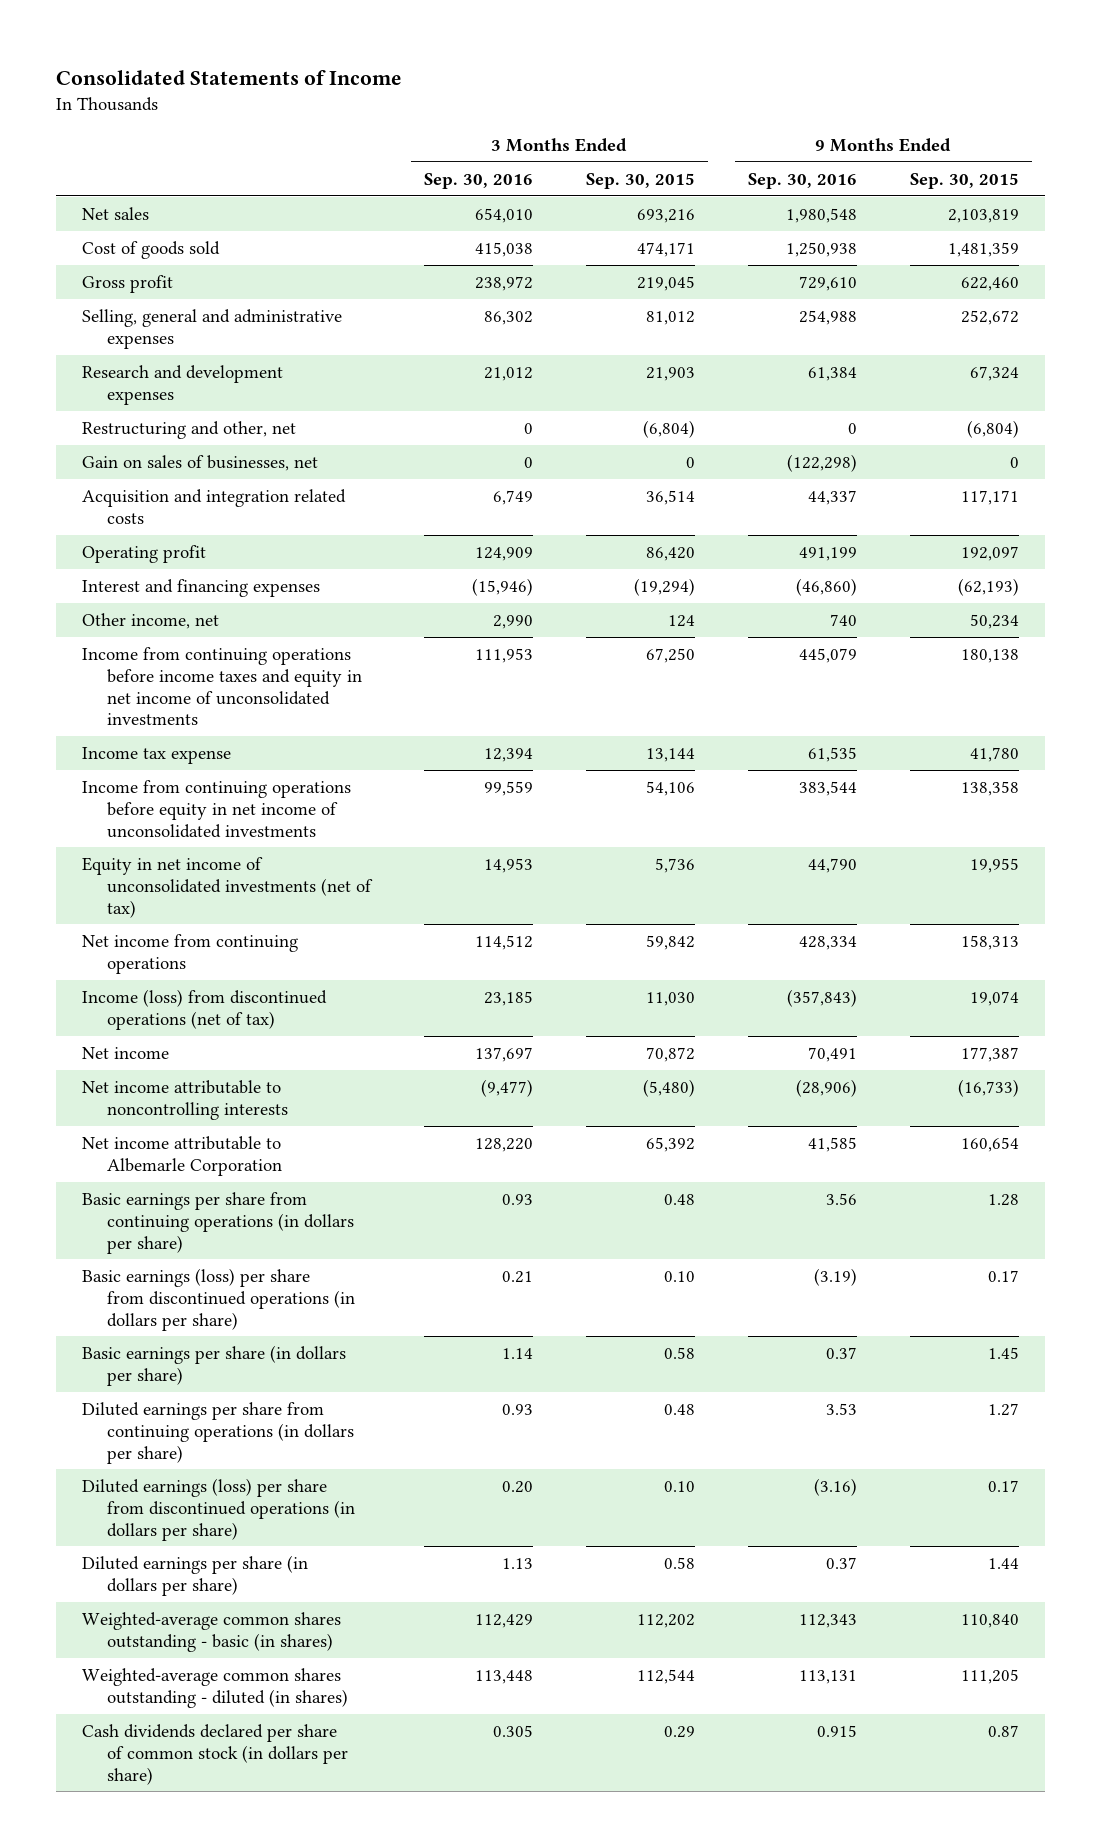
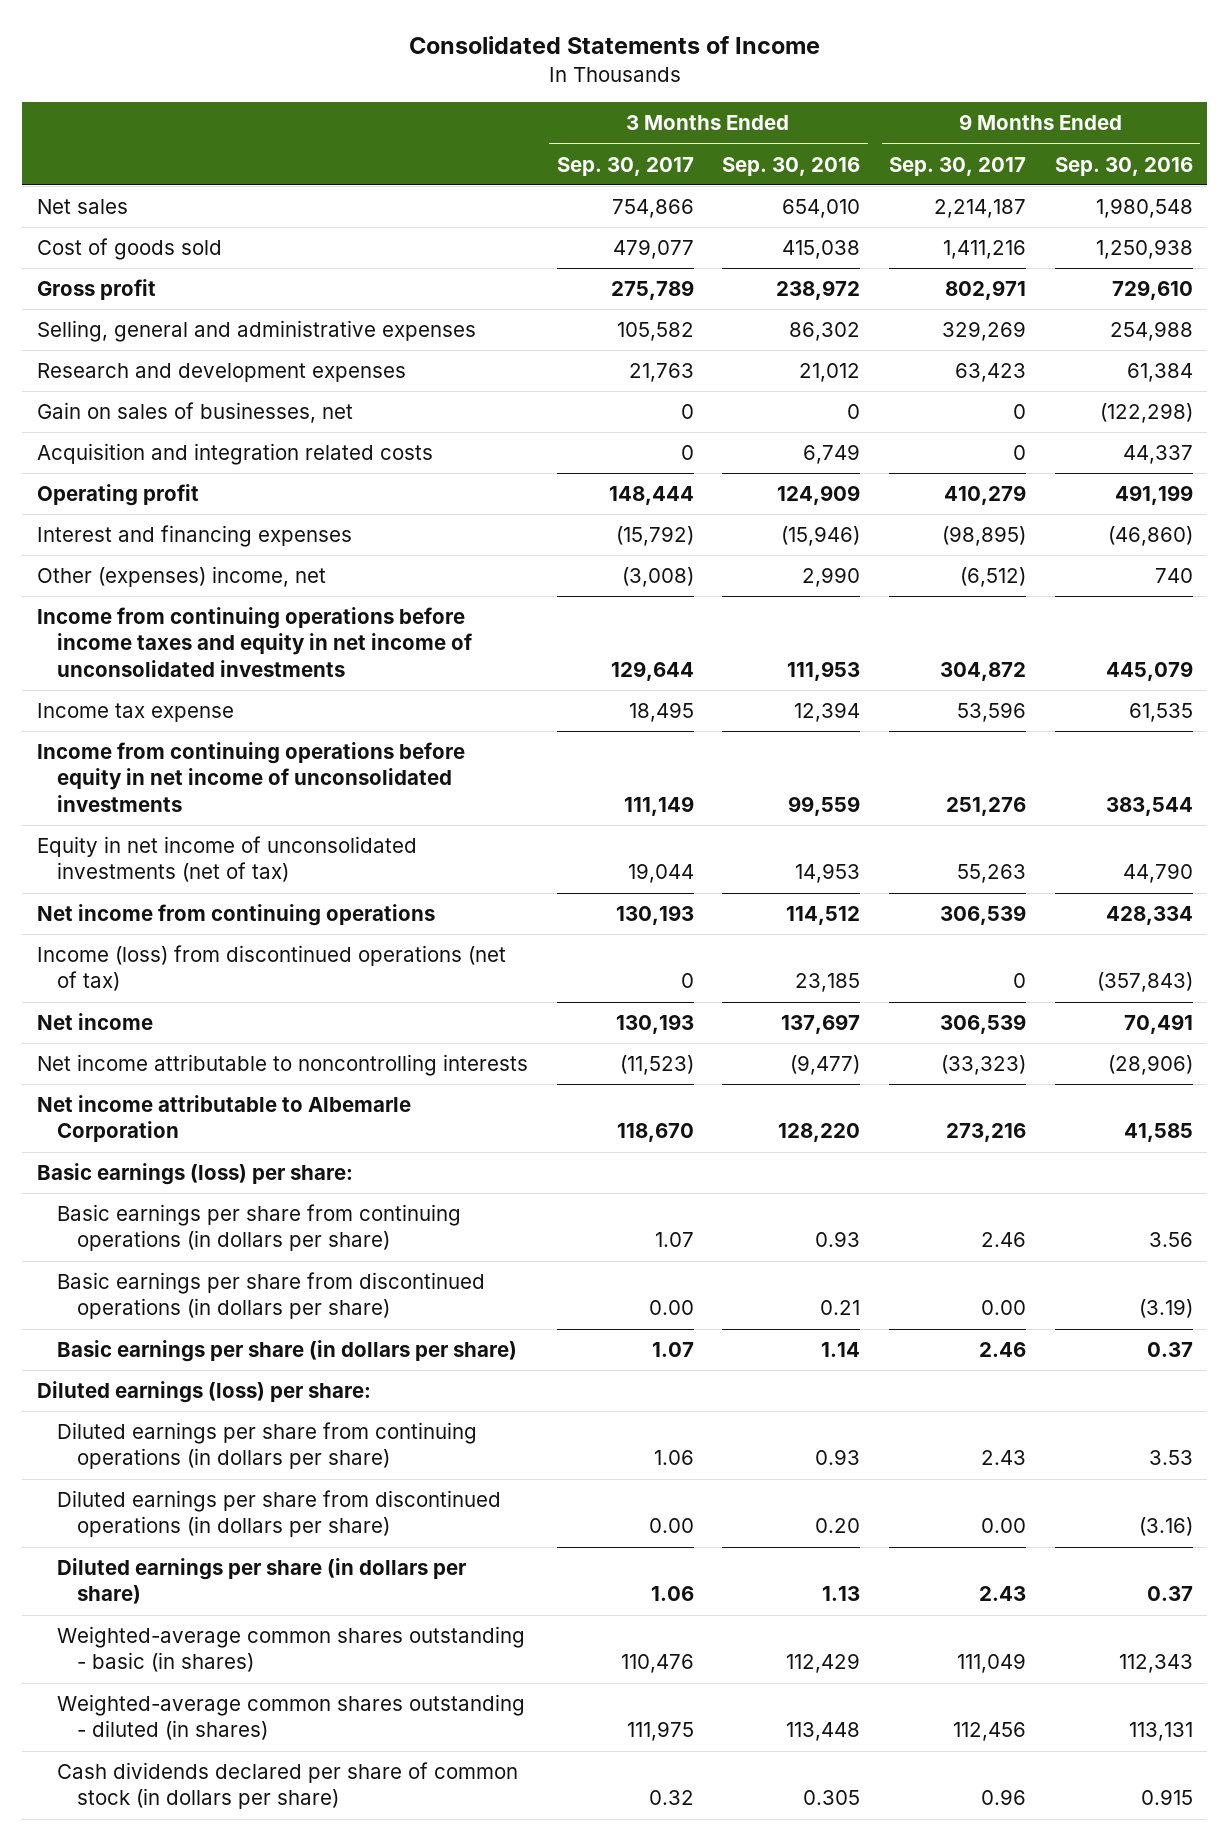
- | 3 Months Ended Sep. 30, 2016 | 3 Months Ended Sep. 30, 2015 | 9 Months Ended Sep. 30, 2016 | 9 Months Ended Sep. 30, 2015
+ | 3 Months Ended Sep. 30, 2017 | 3 Months Ended Sep. 30, 2016 | 9 Months Ended Sep. 30, 2017 | 9 Months Ended Sep. 30, 2016
- Restructuring and other, net | 0 | (6,804) | 0 | (6,804)
- Other income, net | 2,990 | 124 | 740 | 50,234
+ Other (expenses) income, net | (3,008) | 2,990 | (6,512) | 740
+ Basic earnings (loss) per share:
- Basic earnings (loss) per share from discontinued operations (in dollars per share) | 0.21 | 0.10 | (3.19) | 0.17
+ Basic earnings per share from discontinued operations (in dollars per share) | 0.00 | 0.21 | 0.00 | (3.19)
+ Diluted earnings (loss) per share:
- Diluted earnings (loss) per share from discontinued operations (in dollars per share) | 0.20 | 0.10 | (3.16) | 0.17
+ Diluted earnings per share from discontinued operations (in dollars per share) | 0.00 | 0.20 | 0.00 | (3.16)

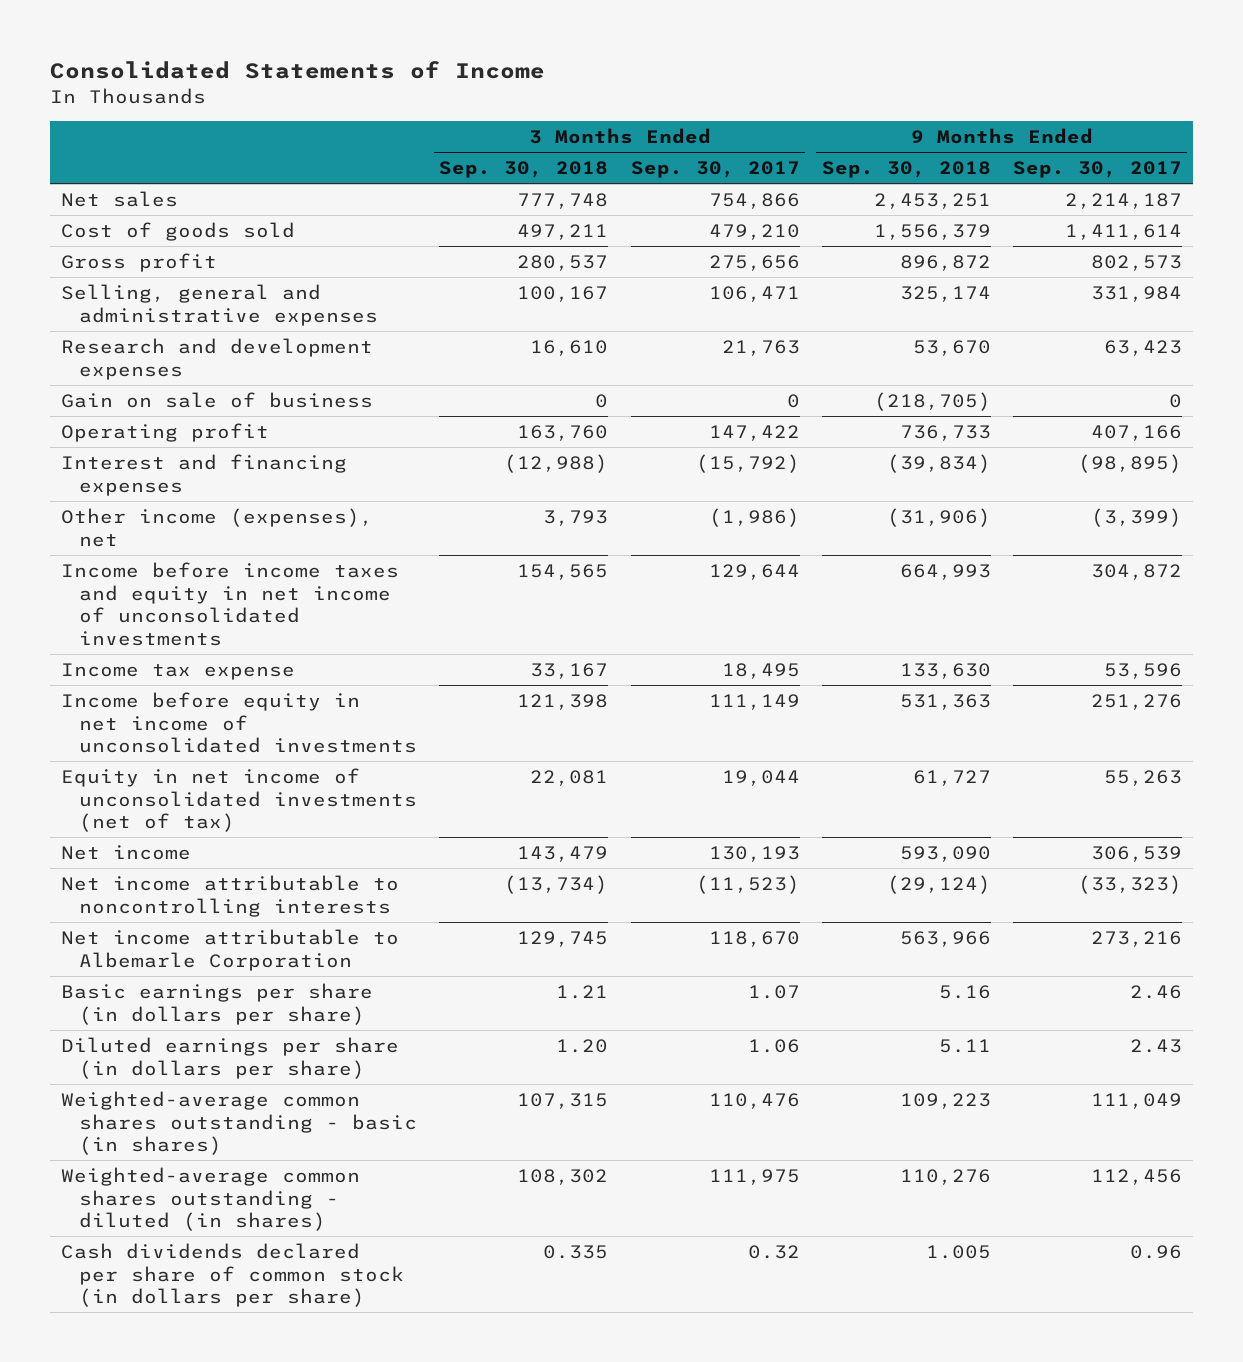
- | 3 Months Ended Sep. 30, 2017 | 3 Months Ended Sep. 30, 2016 | 9 Months Ended Sep. 30, 2017 | 9 Months Ended Sep. 30, 2016
+ | 3 Months Ended Sep. 30, 2018 | 3 Months Ended Sep. 30, 2017 | 9 Months Ended Sep. 30, 2018 | 9 Months Ended Sep. 30, 2017
- Cost of goods sold | 479,077 | 415,038 | 1,411,216 | 1,250,938
- Gross profit | 275,789 | 238,972 | 802,971 | 729,610
- Selling, general and administrative expenses | 105,582 | 86,302 | 329,269 | 254,988
+ Cost of goods sold | 497,211 | 479,210 | 1,556,379 | 1,411,614
+ Gross profit | 280,537 | 275,656 | 896,872 | 802,573
+ Selling, general and administrative expenses | 100,167 | 106,471 | 325,174 | 331,984
- Gain on sales of businesses, net | 0 | 0 | 0 | (122,298)
- Acquisition and integration related costs | 0 | 6,749 | 0 | 44,337
- Operating profit | 148,444 | 124,909 | 410,279 | 491,199
+ Gain on sale of business | 0 | 0 | (218,705) | 0
+ Operating profit | 163,760 | 147,422 | 736,733 | 407,166
- Other (expenses) income, net | (3,008) | 2,990 | (6,512) | 740
- Income from continuing operations before income taxes and equity in net income of unconsolidated investments | 129,644 | 111,953 | 304,872 | 445,079
+ Other income (expenses), net | 3,793 | (1,986) | (31,906) | (3,399)
+ Income before income taxes and equity in net income of unconsolidated investments | 154,565 | 129,644 | 664,993 | 304,872
- Income from continuing operations before equity in net income of unconsolidated investments | 111,149 | 99,559 | 251,276 | 383,544
+ Income before equity in net income of unconsolidated investments | 121,398 | 111,149 | 531,363 | 251,276
- Net income from continuing operations | 130,193 | 114,512 | 306,539 | 428,334
- Income (loss) from discontinued operations (net of tax) | 0 | 23,185 | 0 | (357,843)
- Basic earnings (loss) per share:
- Basic earnings per share from continuing operations (in dollars per share) | 1.07 | 0.93 | 2.46 | 3.56
- Basic earnings per share from discontinued operations (in dollars per share) | 0.00 | 0.21 | 0.00 | (3.19)
- Diluted earnings (loss) per share:
- Diluted earnings per share from continuing operations (in dollars per share) | 1.06 | 0.93 | 2.43 | 3.53
- Diluted earnings per share from discontinued operations (in dollars per share) | 0.00 | 0.20 | 0.00 | (3.16)

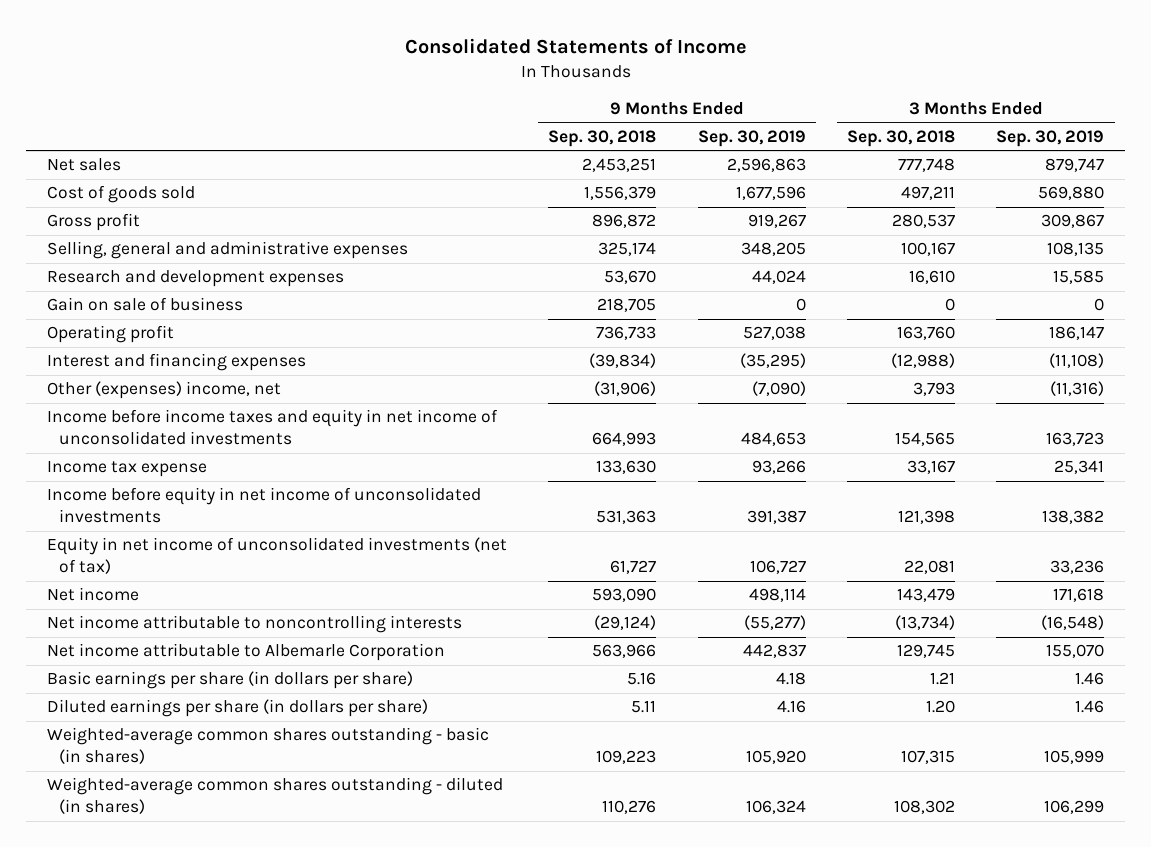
- | 3 Months Ended Sep. 30, 2018 | 3 Months Ended Sep. 30, 2017 | 9 Months Ended Sep. 30, 2018 | 9 Months Ended Sep. 30, 2017
+ | 9 Months Ended Sep. 30, 2018 | 9 Months Ended Sep. 30, 2019 | 3 Months Ended Sep. 30, 2018 | 3 Months Ended Sep. 30, 2019
- Gain on sale of business | 0 | 0 | (218,705) | 0
+ Gain on sale of business | 218,705 | 0 | 0 | 0
- Other income (expenses), net | 3,793 | (1,986) | (31,906) | (3,399)
+ Other (expenses) income, net | (31,906) | (7,090) | 3,793 | (11,316)
- Cash dividends declared per share of common stock (in dollars per share) | 0.335 | 0.32 | 1.005 | 0.96

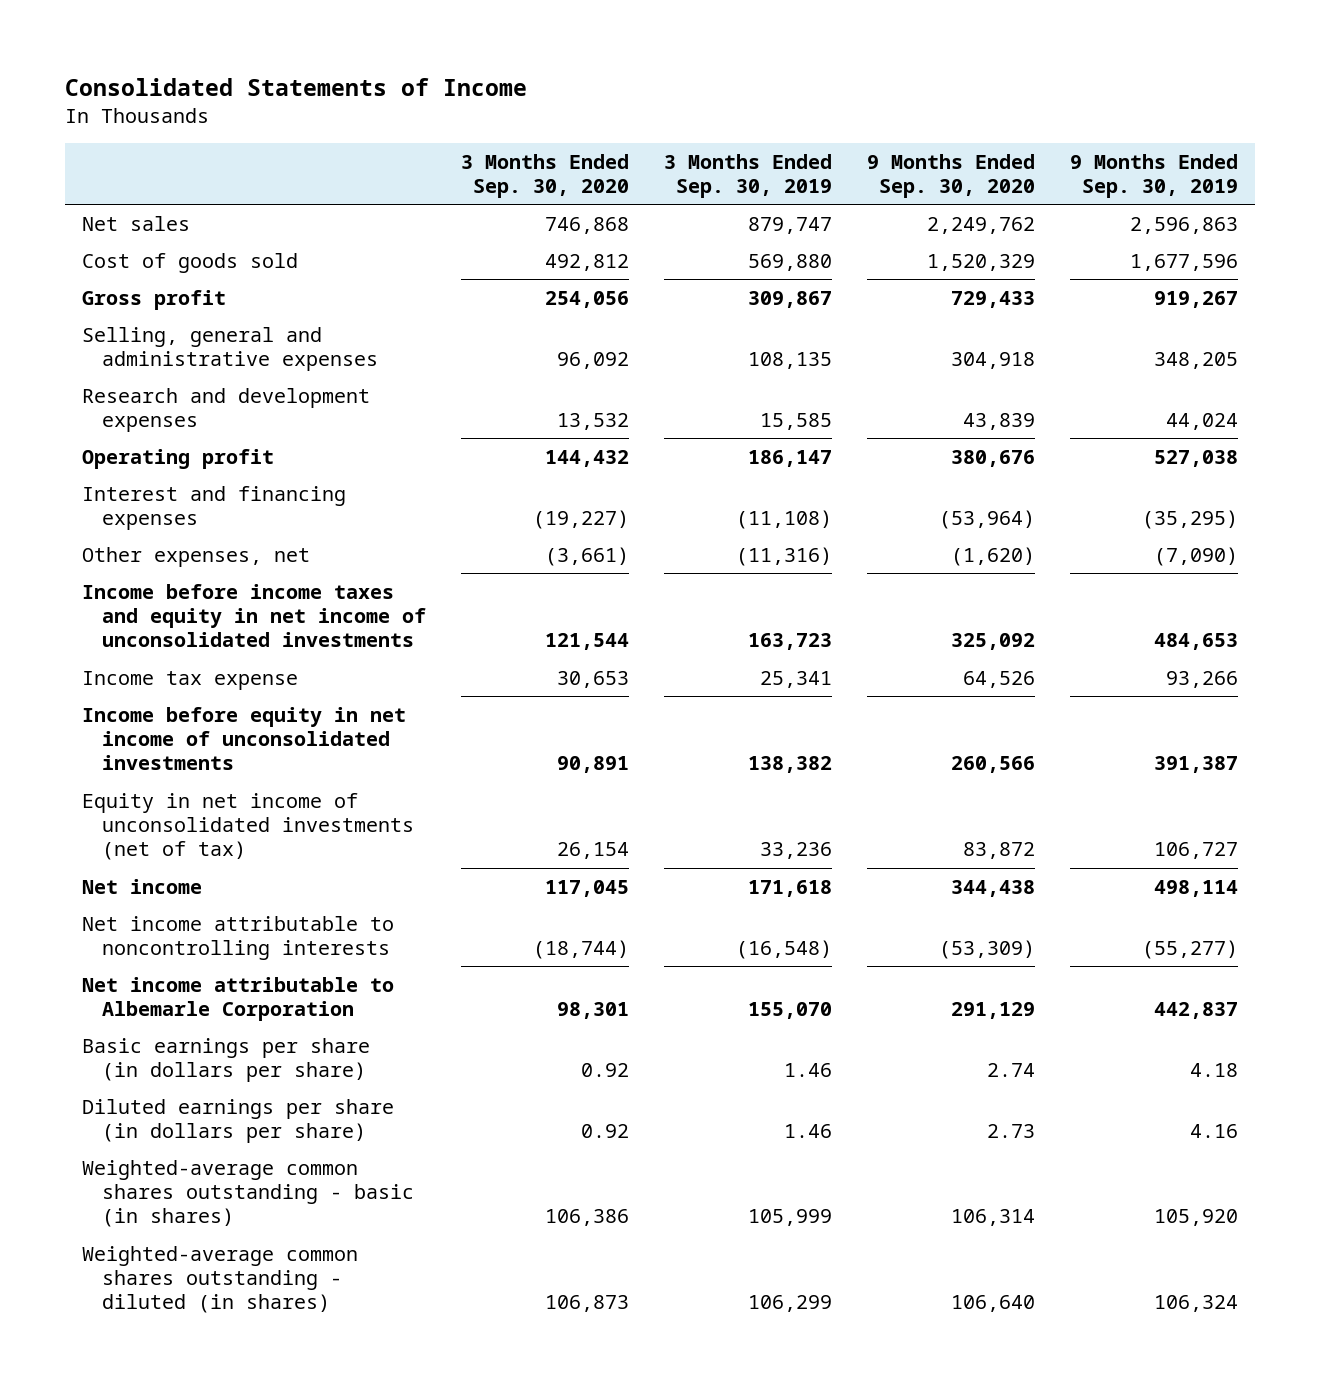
- | 9 Months Ended Sep. 30, 2018 | 9 Months Ended Sep. 30, 2019 | 3 Months Ended Sep. 30, 2018 | 3 Months Ended Sep. 30, 2019
+ | 3 Months Ended Sep. 30, 2020 | 3 Months Ended Sep. 30, 2019 | 9 Months Ended Sep. 30, 2020 | 9 Months Ended Sep. 30, 2019
- Gain on sale of business | 218,705 | 0 | 0 | 0
- Other (expenses) income, net | (31,906) | (7,090) | 3,793 | (11,316)
+ Other expenses, net | (3,661) | (11,316) | (1,620) | (7,090)

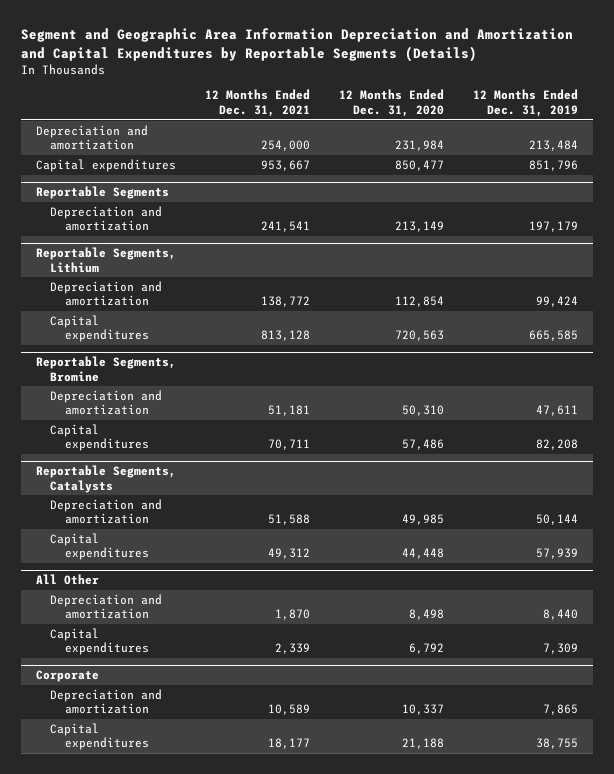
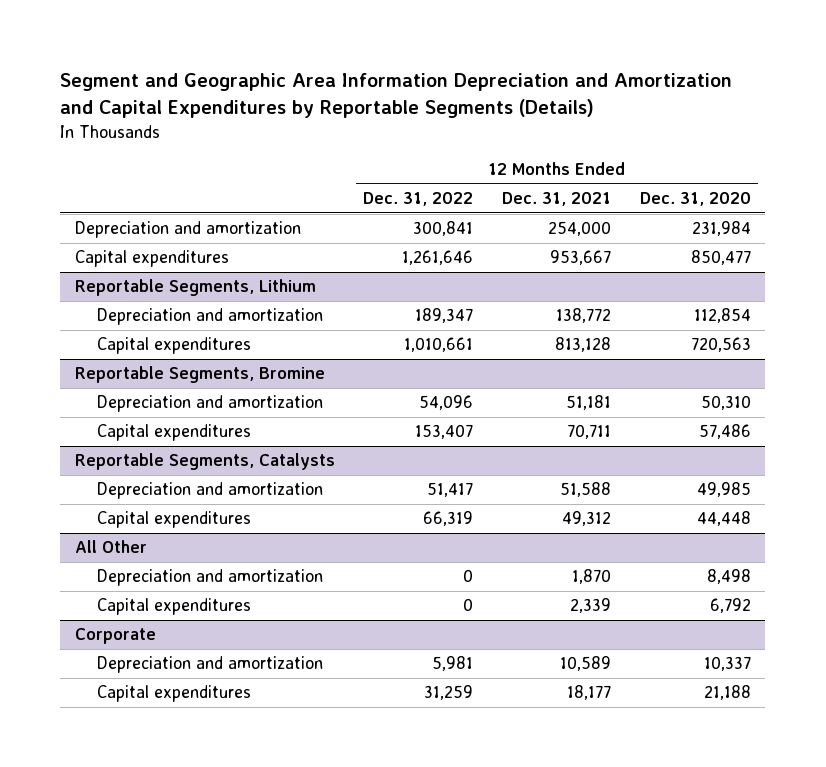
- | 12 Months Ended Dec. 31, 2021 | 12 Months Ended Dec. 31, 2020 | 12 Months Ended Dec. 31, 2019
+ | 12 Months Ended Dec. 31, 2022 | 12 Months Ended Dec. 31, 2021 | 12 Months Ended Dec. 31, 2020
- Reportable Segments
- Depreciation and amortization | 241,541 | 213,149 | 197,179

